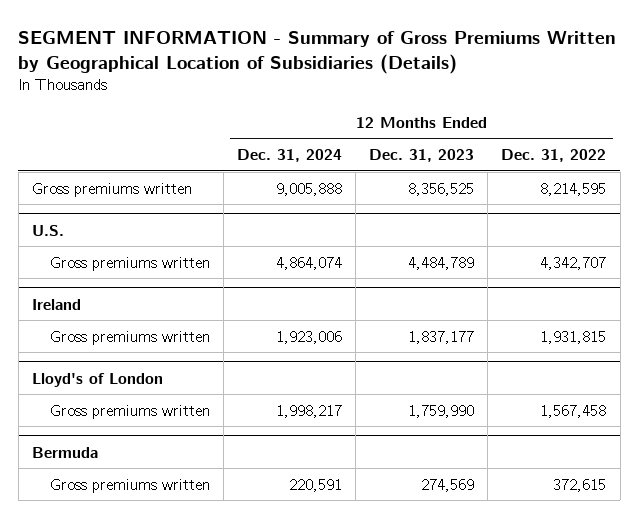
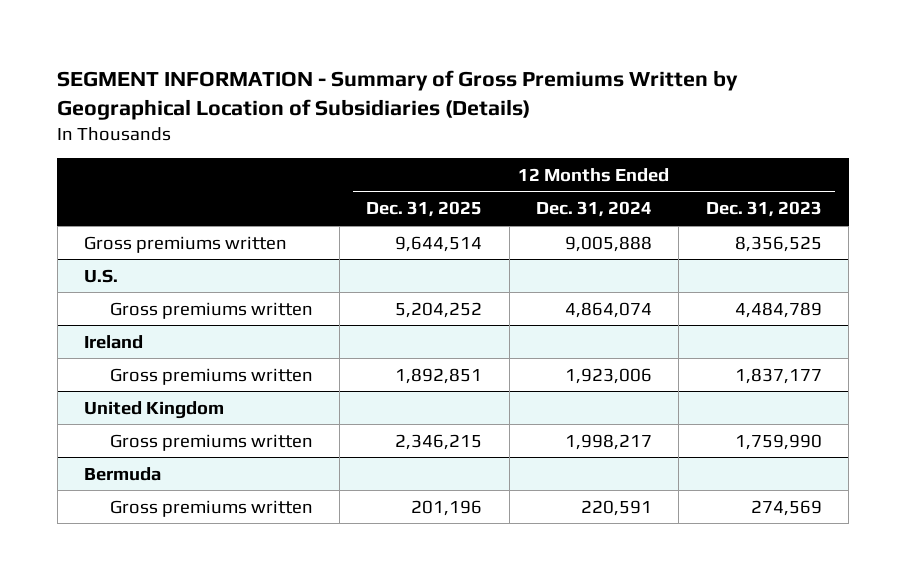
- | 12 Months Ended Dec. 31, 2024 | 12 Months Ended Dec. 31, 2023 | 12 Months Ended Dec. 31, 2022
+ | 12 Months Ended Dec. 31, 2025 | 12 Months Ended Dec. 31, 2024 | 12 Months Ended Dec. 31, 2023
- Lloyd's of London
+ United Kingdom

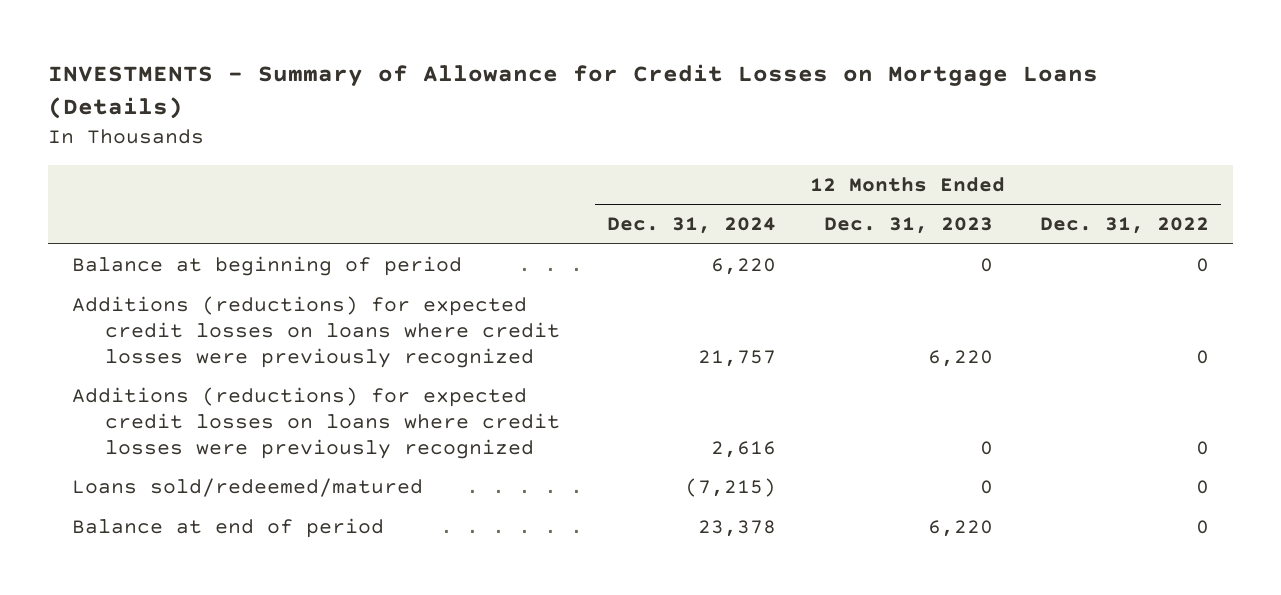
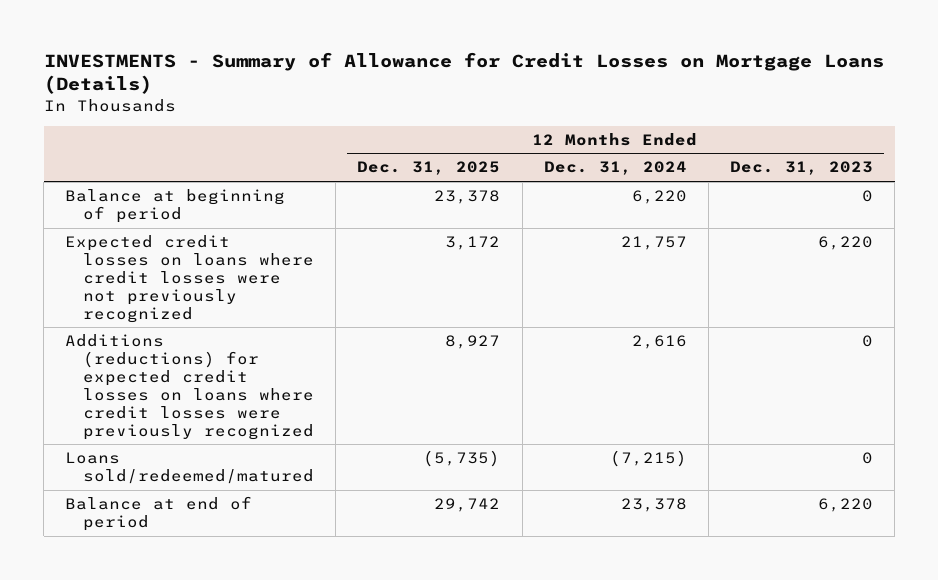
- | 12 Months Ended Dec. 31, 2024 | 12 Months Ended Dec. 31, 2023 | 12 Months Ended Dec. 31, 2022
+ | 12 Months Ended Dec. 31, 2025 | 12 Months Ended Dec. 31, 2024 | 12 Months Ended Dec. 31, 2023
- Additions (reductions) for expected credit losses on loans where credit losses were previously recognized | 21,757 | 6,220 | 0
+ Expected credit losses on loans where credit losses were not previously recognized | 3,172 | 21,757 | 6,220

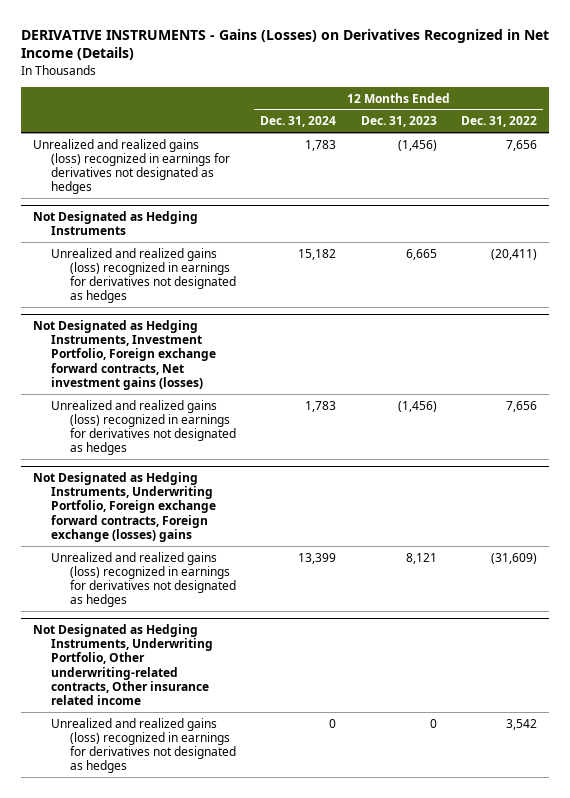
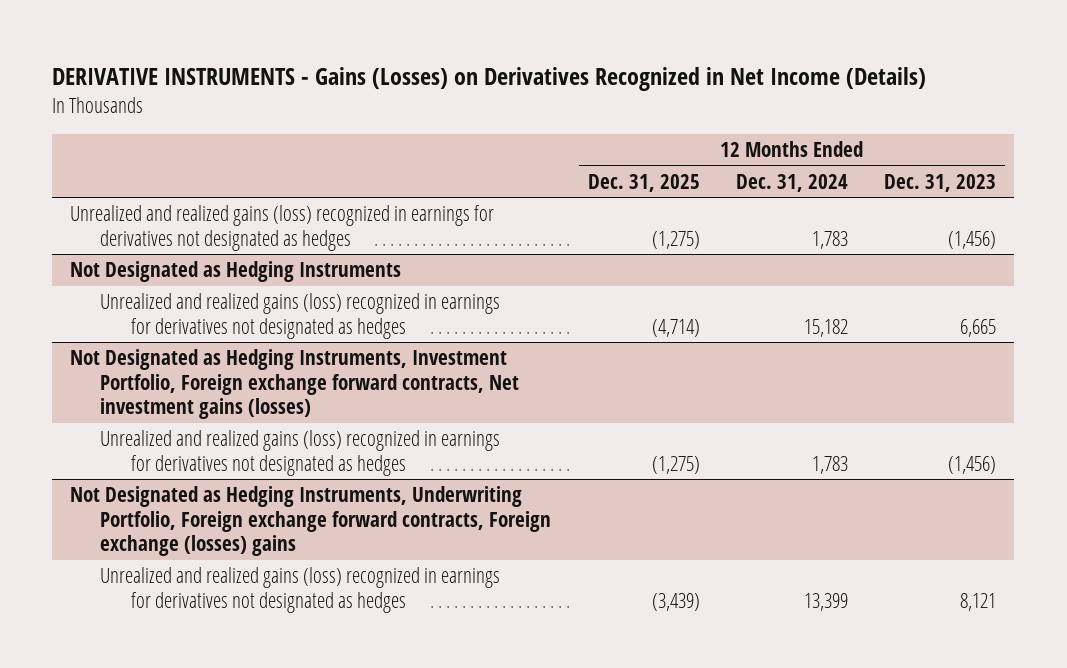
- | 12 Months Ended Dec. 31, 2024 | 12 Months Ended Dec. 31, 2023 | 12 Months Ended Dec. 31, 2022
+ | 12 Months Ended Dec. 31, 2025 | 12 Months Ended Dec. 31, 2024 | 12 Months Ended Dec. 31, 2023
- Not Designated as Hedging Instruments, Underwriting Portfolio, Other underwriting-related contracts, Other insurance related income
- Unrealized and realized gains (loss) recognized in earnings for derivatives not designated as hedges | 0 | 0 | 3,542

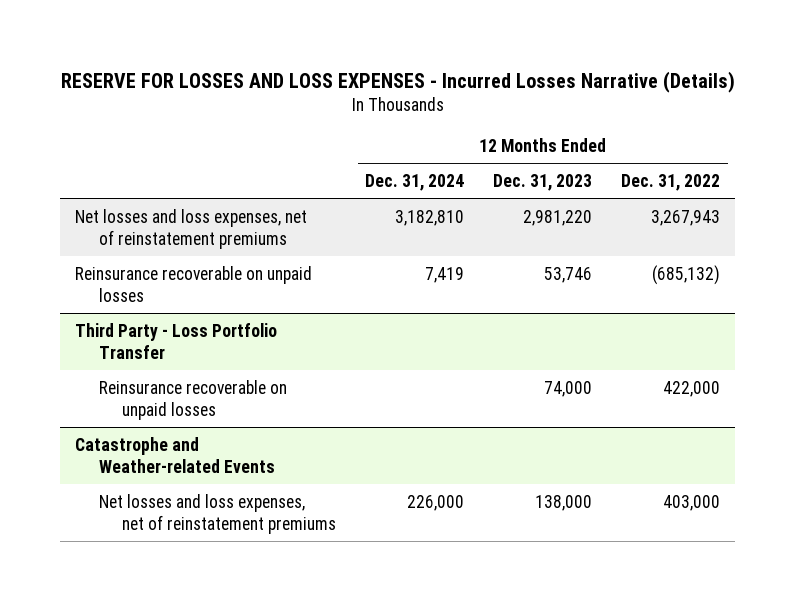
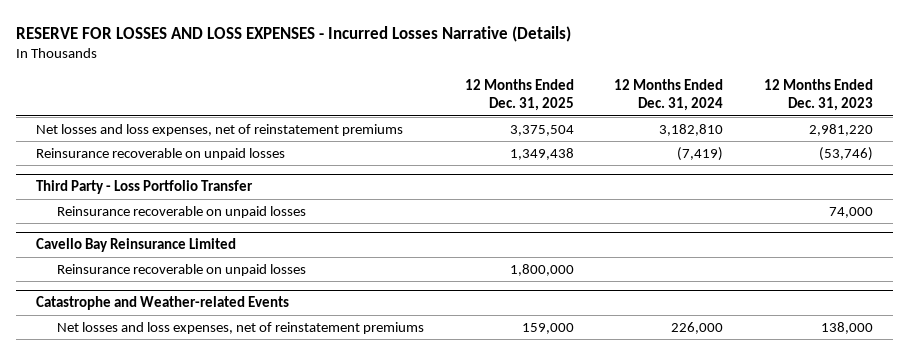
- | 12 Months Ended Dec. 31, 2024 | 12 Months Ended Dec. 31, 2023 | 12 Months Ended Dec. 31, 2022
+ | 12 Months Ended Dec. 31, 2025 | 12 Months Ended Dec. 31, 2024 | 12 Months Ended Dec. 31, 2023
- Reinsurance recoverable on unpaid losses | 7,419 | 53,746 | (685,132)
+ Reinsurance recoverable on unpaid losses | 1,349,438 | (7,419) | (53,746)
+ Cavello Bay Reinsurance Limited
+ Reinsurance recoverable on unpaid losses | 1,800,000 | |

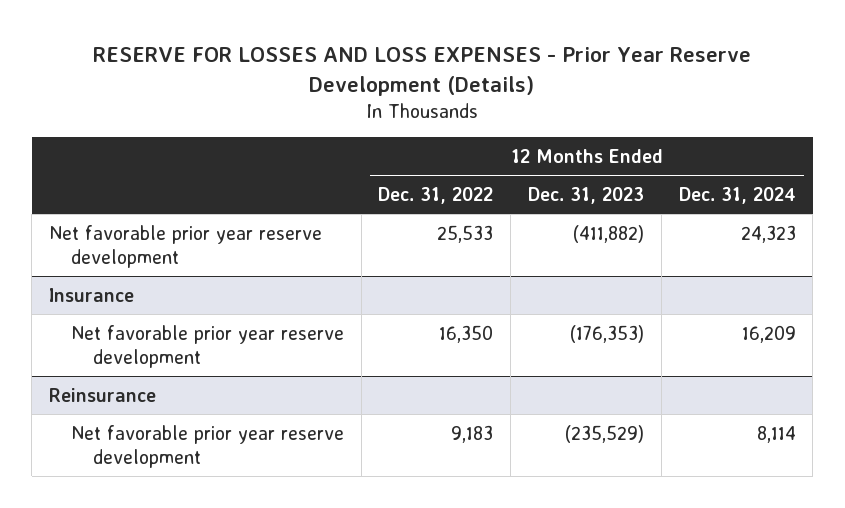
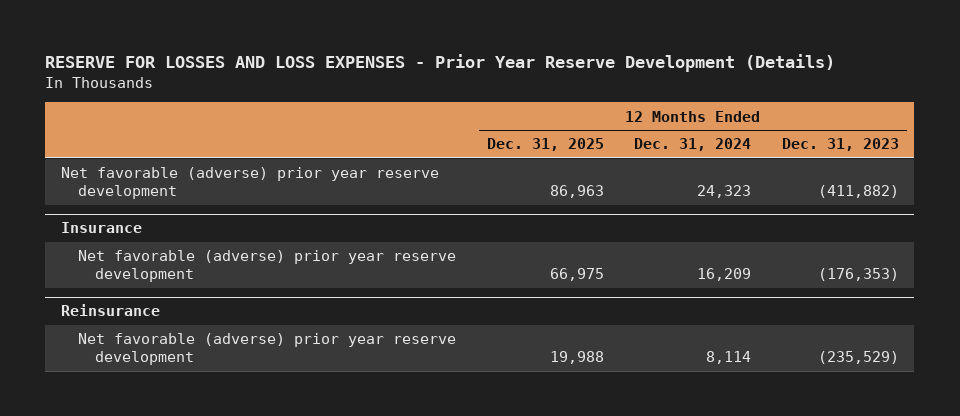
- | 12 Months Ended Dec. 31, 2022 | 12 Months Ended Dec. 31, 2023 | 12 Months Ended Dec. 31, 2024
+ | 12 Months Ended Dec. 31, 2025 | 12 Months Ended Dec. 31, 2024 | 12 Months Ended Dec. 31, 2023
- Net favorable prior year reserve development | 25,533 | (411,882) | 24,323
+ Net favorable (adverse) prior year reserve development | 86,963 | 24,323 | (411,882)
@ Insurance
- Net favorable prior year reserve development | 16,350 | (176,353) | 16,209
+ Net favorable (adverse) prior year reserve development | 66,975 | 16,209 | (176,353)
@ Reinsurance
- Net favorable prior year reserve development | 9,183 | (235,529) | 8,114
+ Net favorable (adverse) prior year reserve development | 19,988 | 8,114 | (235,529)

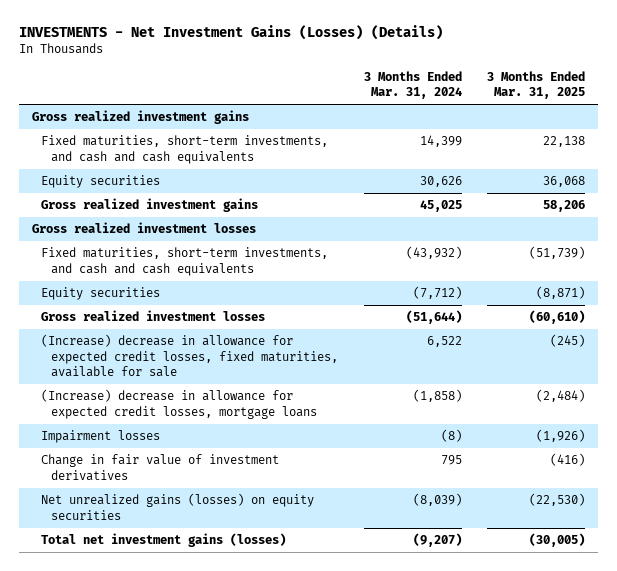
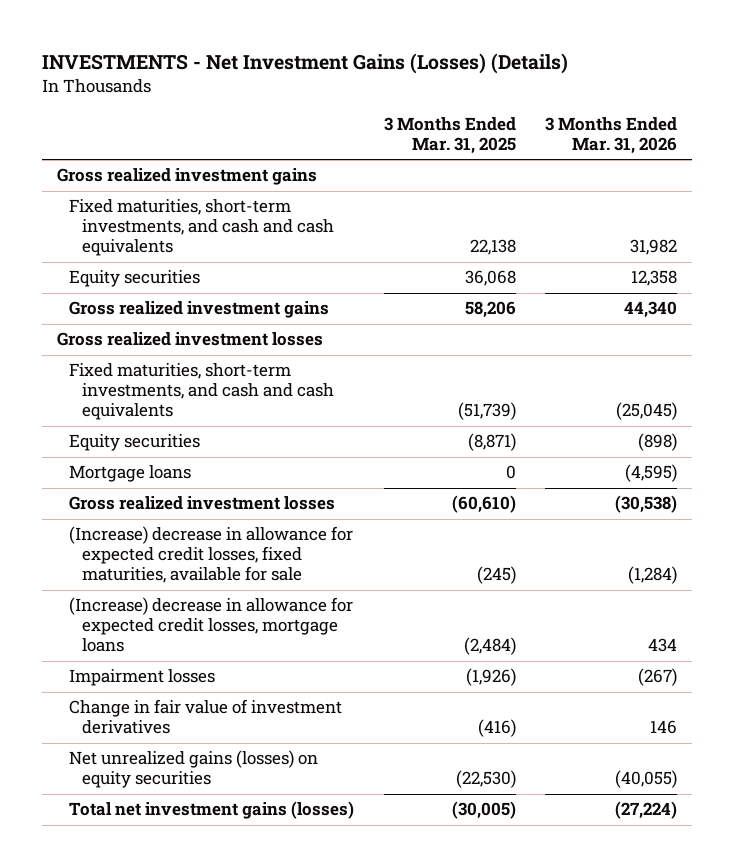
- | 3 Months Ended Mar. 31, 2024 | 3 Months Ended Mar. 31, 2025
+ | 3 Months Ended Mar. 31, 2025 | 3 Months Ended Mar. 31, 2026
+ Mortgage loans | 0 | (4,595)

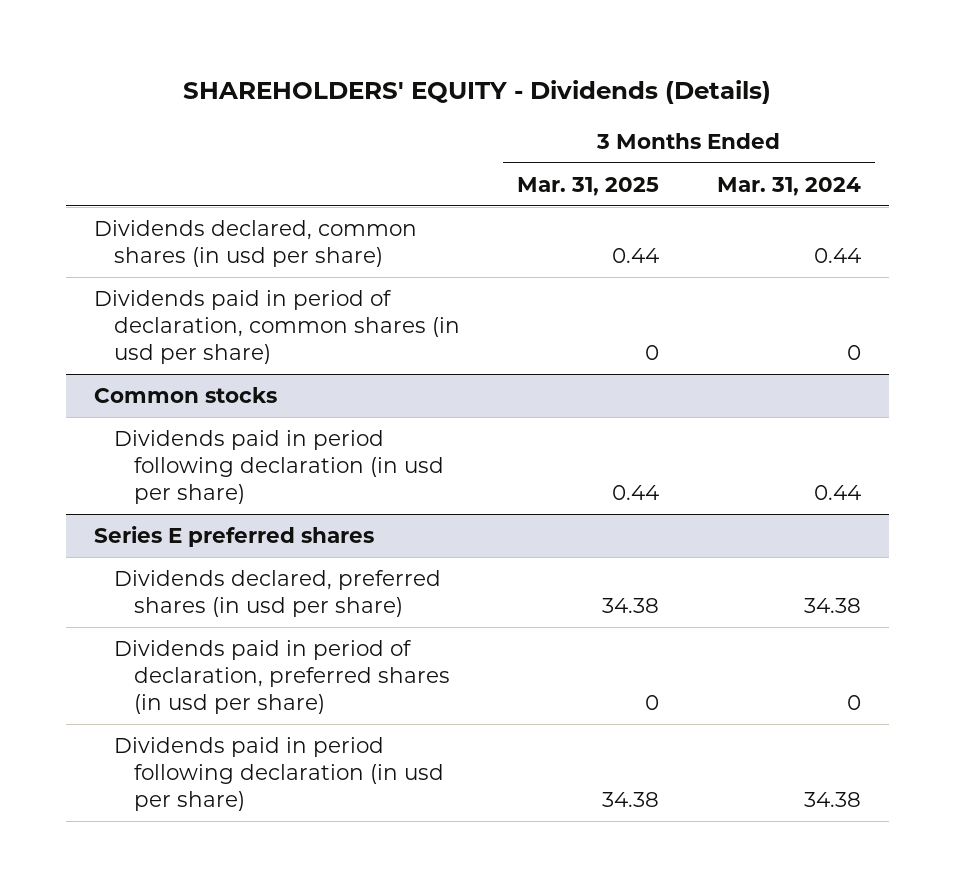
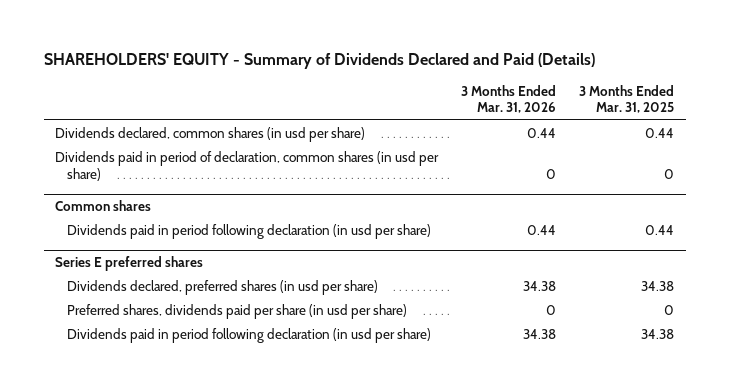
- SHAREHOLDERS' EQUITY - Dividends (Details)
+ SHAREHOLDERS' EQUITY - Summary of Dividends Declared and Paid (Details)
- | 3 Months Ended Mar. 31, 2025 | 3 Months Ended Mar. 31, 2024
+ | 3 Months Ended Mar. 31, 2026 | 3 Months Ended Mar. 31, 2025
- Common stocks
+ Common shares
@ Series E preferred shares
- Dividends paid in period of declaration, preferred shares (in usd per share) | 0 | 0
+ Preferred shares, dividends paid per share (in usd per share) | 0 | 0

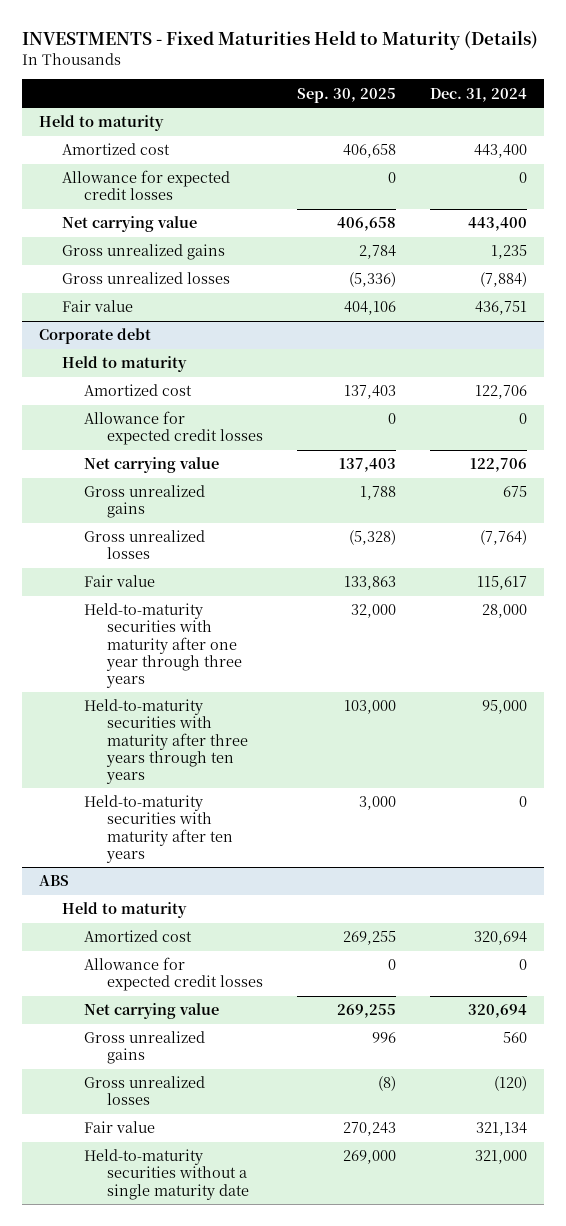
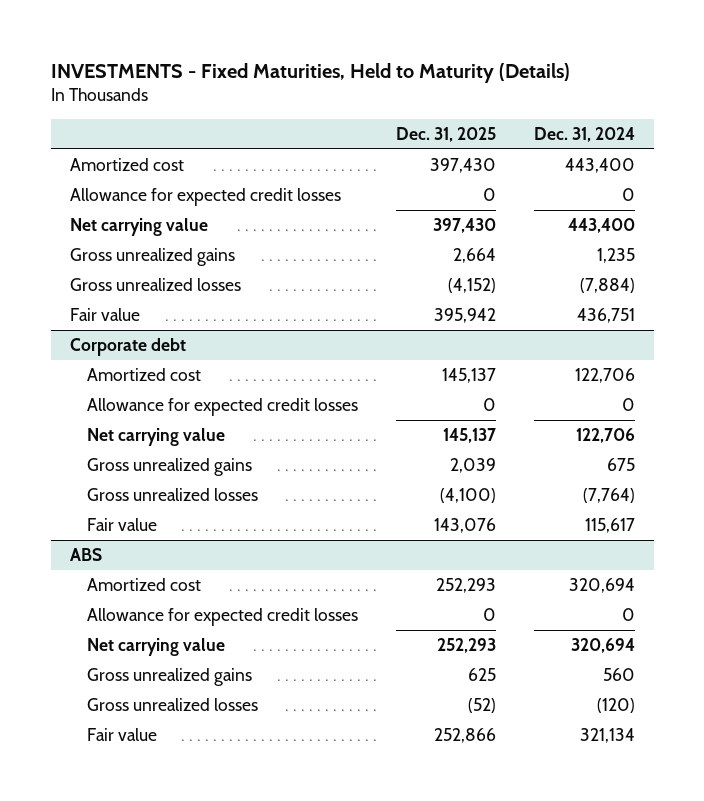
- INVESTMENTS - Fixed Maturities Held to Maturity (Details)
+ INVESTMENTS - Fixed Maturities, Held to Maturity (Details)
- | Sep. 30, 2025 | Dec. 31, 2024
+ | Dec. 31, 2025 | Dec. 31, 2024
- Held to maturity
@ Corporate debt
- Held to maturity
- Held-to-maturity securities with maturity after one year through three years | 32,000 | 28,000
- Held-to-maturity securities with maturity after three years through ten years | 103,000 | 95,000
- Held-to-maturity securities with maturity after ten years | 3,000 | 0
@ ABS
- Held to maturity
- Held-to-maturity securities without a single maturity date | 269,000 | 321,000

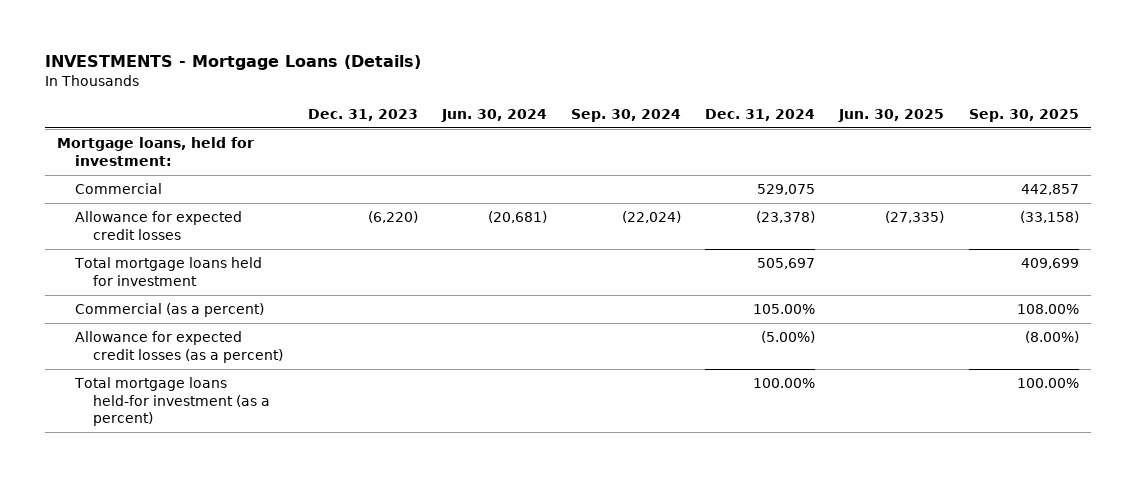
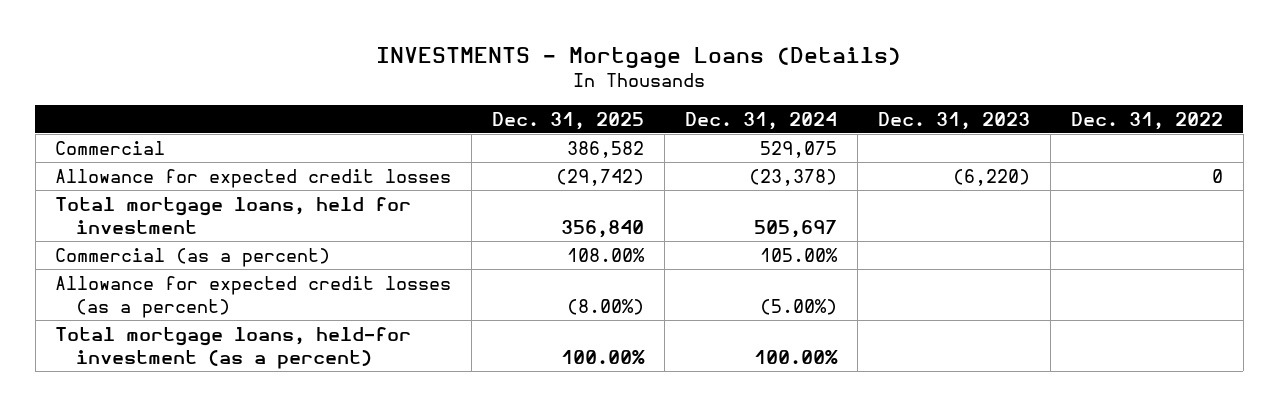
- | Dec. 31, 2023 | Jun. 30, 2024 | Sep. 30, 2024 | Dec. 31, 2024 | Jun. 30, 2025 | Sep. 30, 2025
+ | Dec. 31, 2025 | Dec. 31, 2024 | Dec. 31, 2023 | Dec. 31, 2022
- Mortgage loans, held for investment:
- Total mortgage loans held for investment | | | | 505,697 | | 409,699
+ Total mortgage loans, held for investment | 356,840 | 505,697 | |
- Total mortgage loans held-for investment (as a percent) | | | | 100.00% | | 100.00%
+ Total mortgage loans, held-for investment (as a percent) | 100.00% | 100.00% | |

